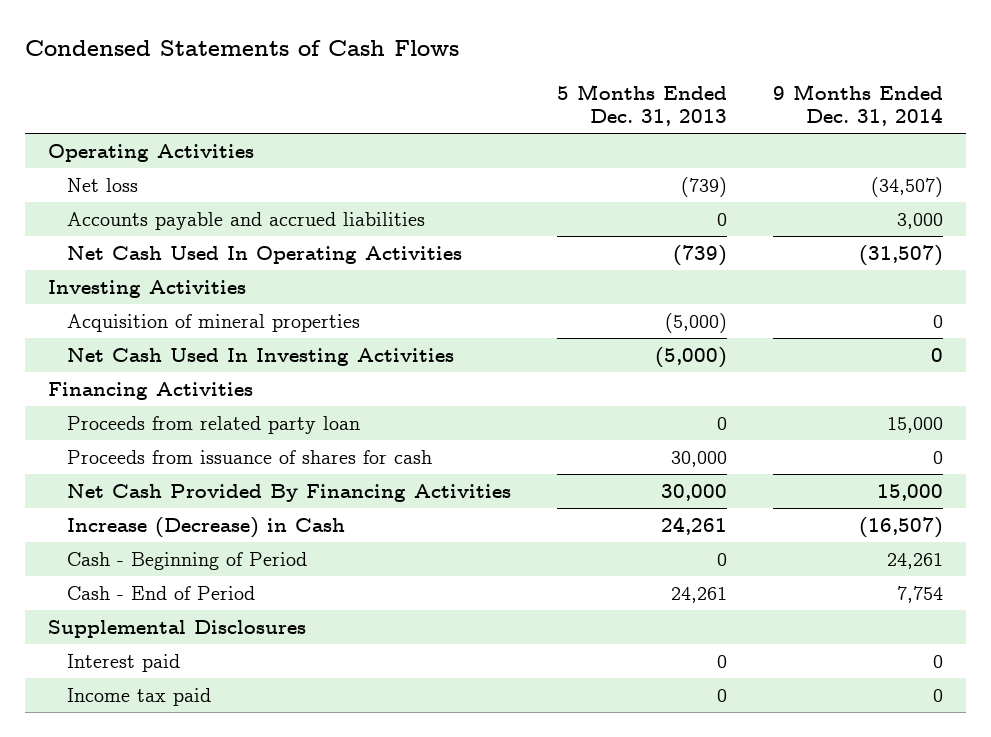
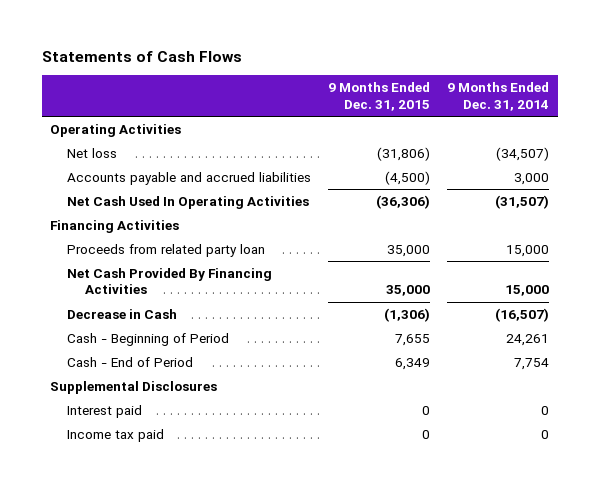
- Condensed Statements of Cash Flows
+ Statements of Cash Flows
- | 5 Months Ended Dec. 31, 2013 | 9 Months Ended Dec. 31, 2014
+ | 9 Months Ended Dec. 31, 2015 | 9 Months Ended Dec. 31, 2014
- Investing Activities
- Acquisition of mineral properties | (5,000) | 0
- Net Cash Used In Investing Activities | (5,000) | 0
- Proceeds from issuance of shares for cash | 30,000 | 0
- Increase (Decrease) in Cash | 24,261 | (16,507)
+ Decrease in Cash | (1,306) | (16,507)

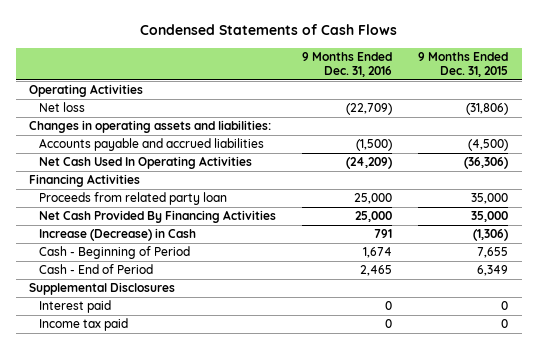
- Statements of Cash Flows
+ Condensed Statements of Cash Flows
- | 9 Months Ended Dec. 31, 2015 | 9 Months Ended Dec. 31, 2014
+ | 9 Months Ended Dec. 31, 2016 | 9 Months Ended Dec. 31, 2015
+ Changes in operating assets and liabilities:
- Decrease in Cash | (1,306) | (16,507)
+ Increase (Decrease) in Cash | 791 | (1,306)

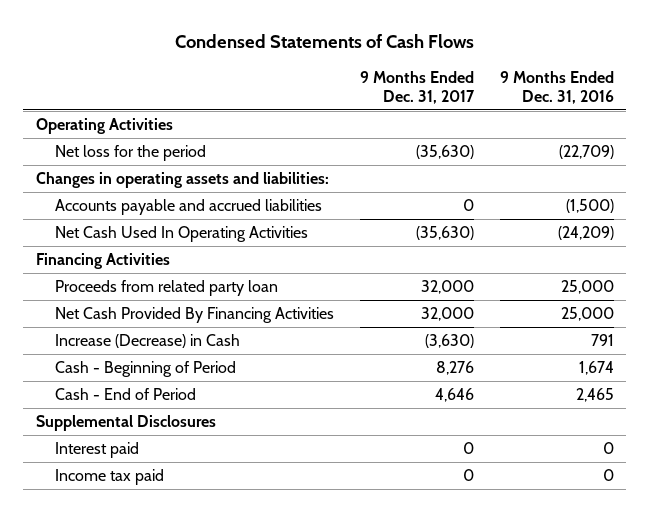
- | 9 Months Ended Dec. 31, 2016 | 9 Months Ended Dec. 31, 2015
+ | 9 Months Ended Dec. 31, 2017 | 9 Months Ended Dec. 31, 2016
- Net loss | (22,709) | (31,806)
+ Net loss for the period | (35,630) | (22,709)

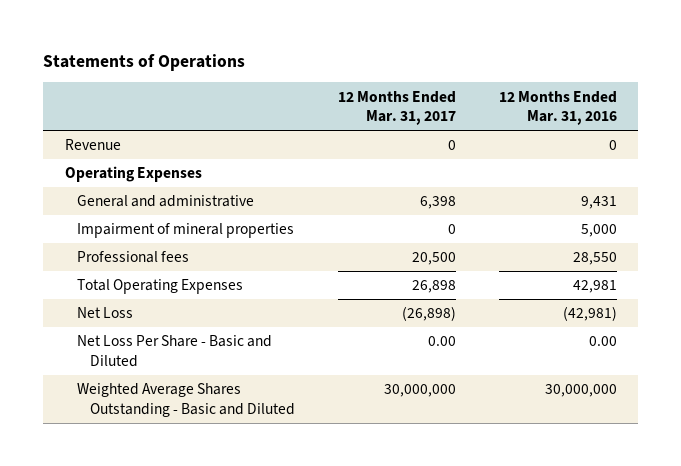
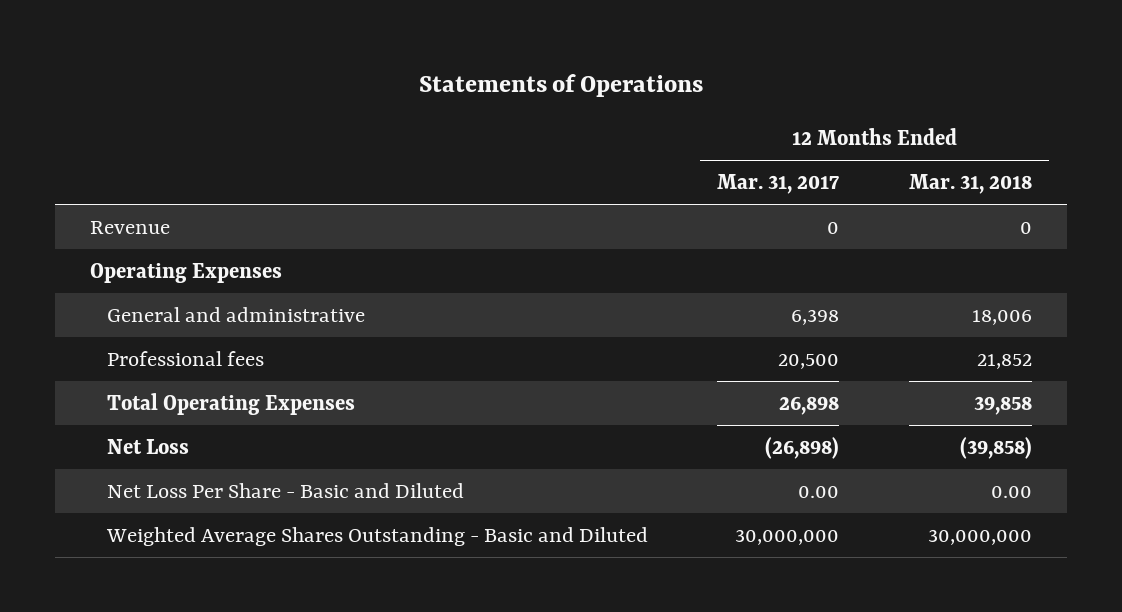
- | 12 Months Ended Mar. 31, 2017 | 12 Months Ended Mar. 31, 2016
+ | 12 Months Ended Mar. 31, 2017 | 12 Months Ended Mar. 31, 2018
- Impairment of mineral properties | 0 | 5,000

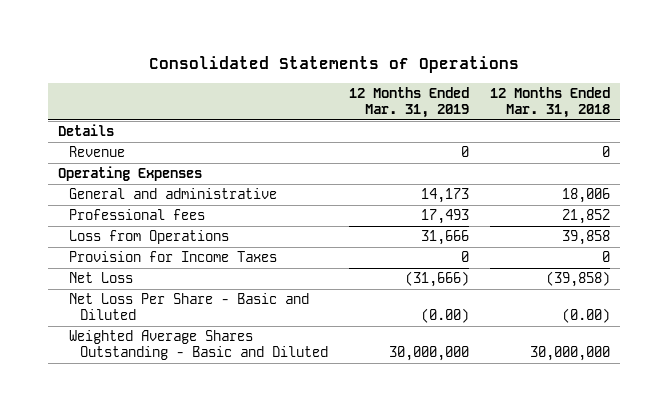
- Statements of Operations
+ Consolidated Statements of Operations
- | 12 Months Ended Mar. 31, 2017 | 12 Months Ended Mar. 31, 2018
+ | 12 Months Ended Mar. 31, 2019 | 12 Months Ended Mar. 31, 2018
+ Details
- Total Operating Expenses | 26,898 | 39,858
+ Loss from Operations | 31,666 | 39,858
+ Provision for Income Taxes | 0 | 0
- Net Loss Per Share - Basic and Diluted | 0.00 | 0.00
+ Net Loss Per Share - Basic and Diluted | (0.00) | (0.00)

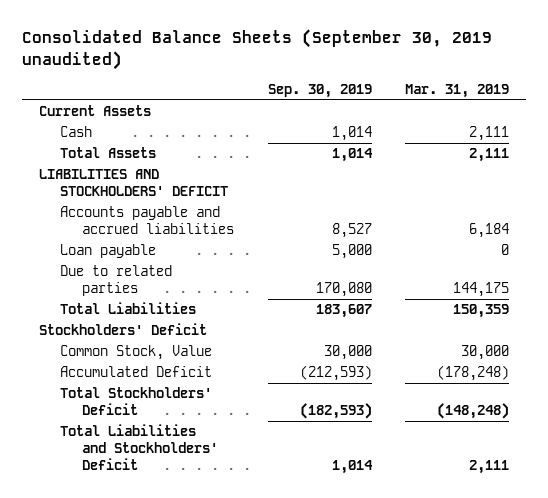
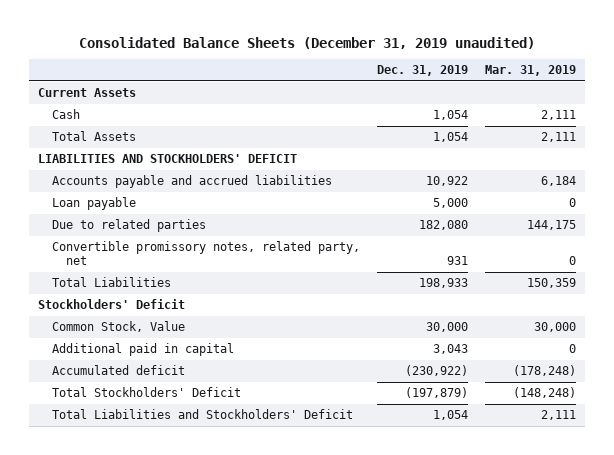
- Consolidated Balance Sheets (September 30, 2019 unaudited)
+ Consolidated Balance Sheets (December 31, 2019 unaudited)
- | Sep. 30, 2019 | Mar. 31, 2019
+ | Dec. 31, 2019 | Mar. 31, 2019
+ Convertible promissory notes, related party, net | 931 | 0
- Accumulated Deficit | (212,593) | (178,248)
+ Additional paid in capital | 3,043 | 0
+ Accumulated deficit | (230,922) | (178,248)

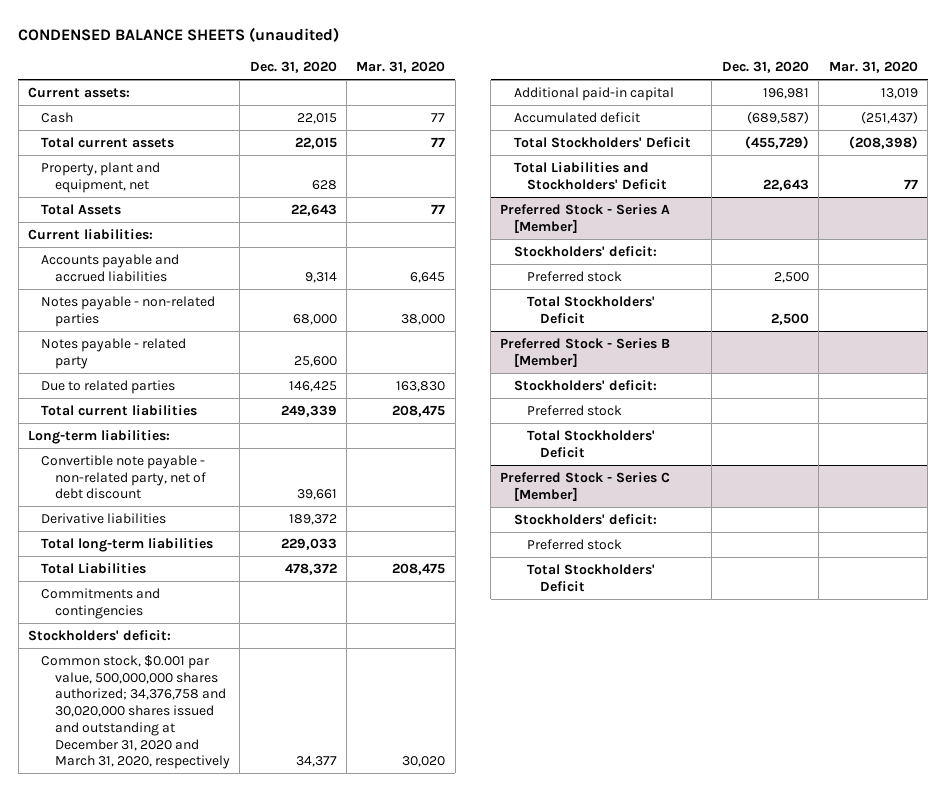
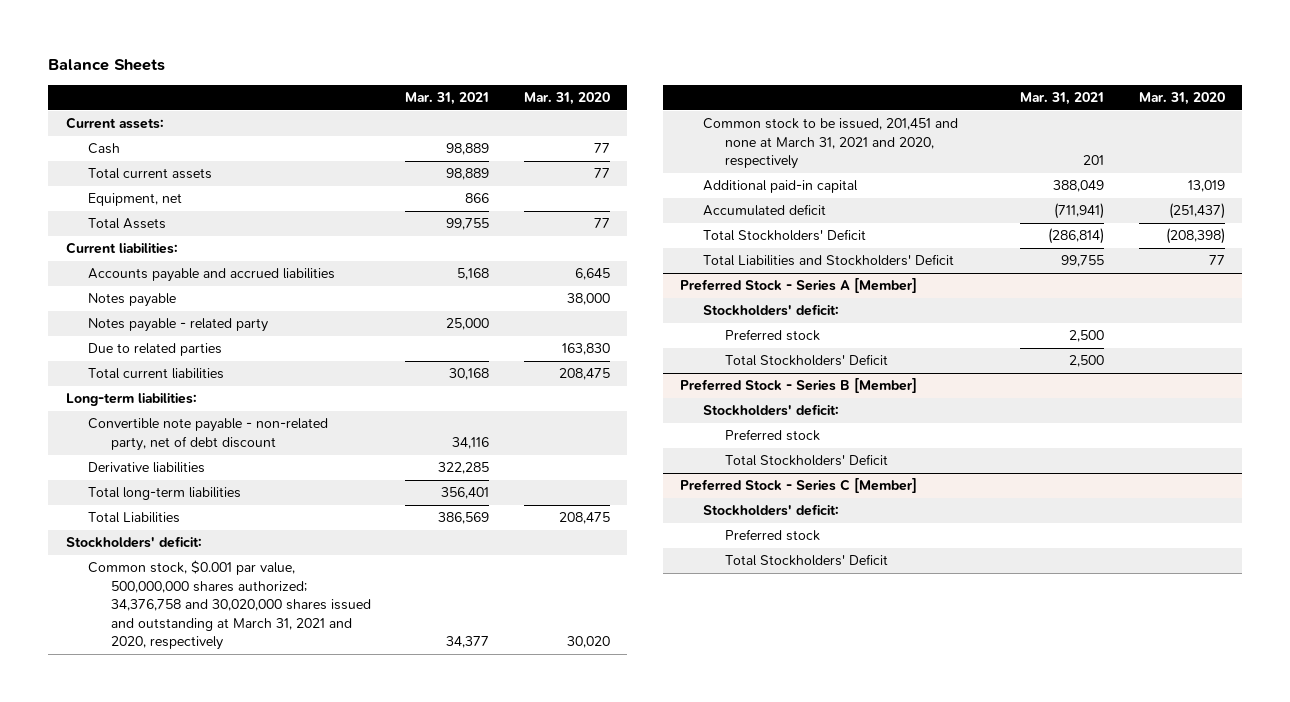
- CONDENSED BALANCE SHEETS (unaudited)
+ Balance Sheets
- | Dec. 31, 2020 | Mar. 31, 2020
+ | Mar. 31, 2021 | Mar. 31, 2020
- Property, plant and equipment, net | 628 |
+ Equipment, net | 866 |
- Notes payable - non-related parties | 68,000 | 38,000
+ Notes payable | | 38,000
- Commitments and contingencies
- Common stock, $0.001 par value, 500,000,000 shares authorized; 34,376,758 and 30,020,000 shares issued and outstanding at December 31, 2020 and March 31, 2020, respectively | 34,377 | 30,020
+ Common stock, $0.001 par value, 500,000,000 shares authorized; 34,376,758 and 30,020,000 shares issued and outstanding at March 31, 2021 and 2020, respectively | 34,377 | 30,020
+ Common stock to be issued, 201,451 and none at March 31, 2021 and 2020, respectively | 201 |

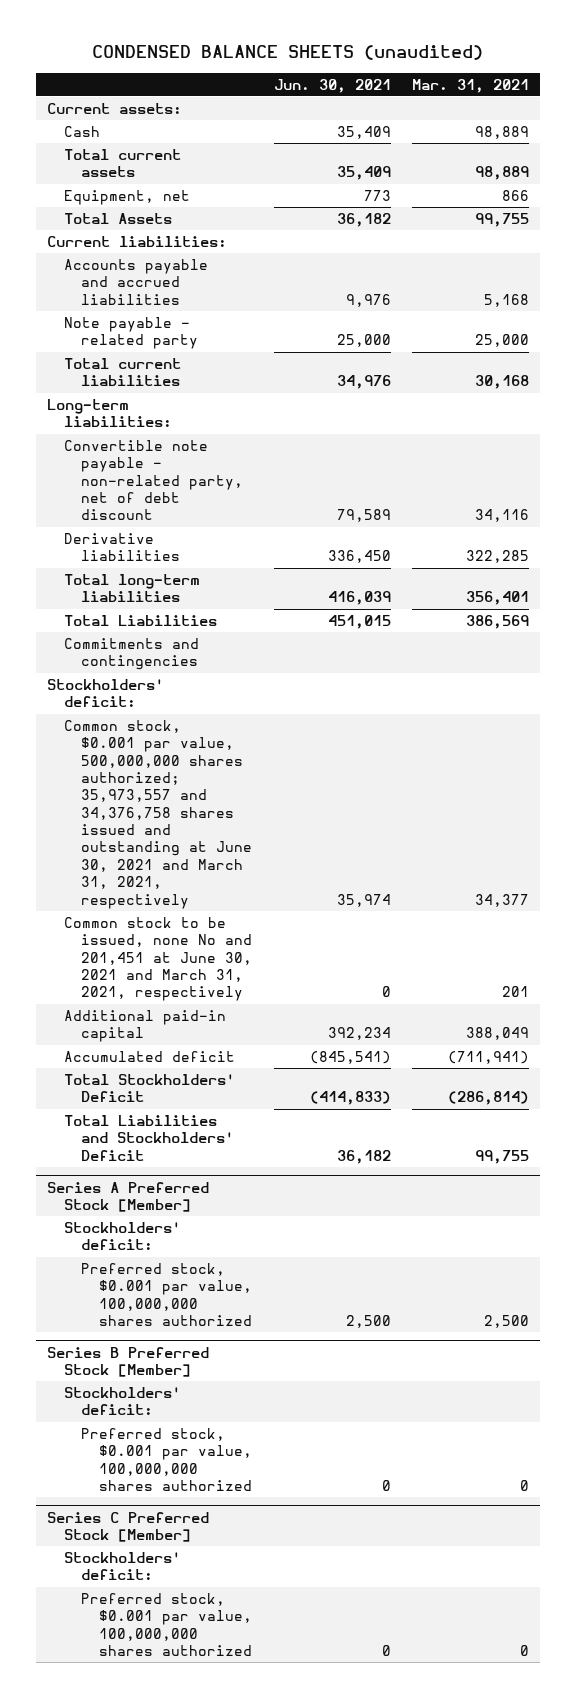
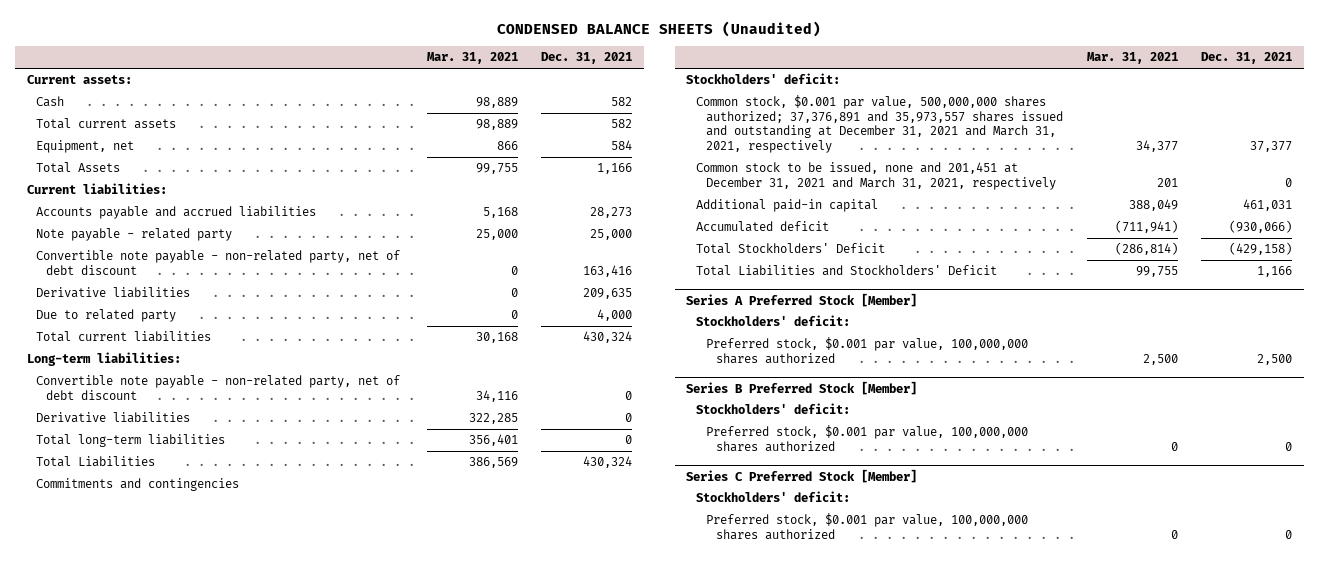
- CONDENSED BALANCE SHEETS (unaudited)
+ CONDENSED BALANCE SHEETS (Unaudited)
- | Jun. 30, 2021 | Mar. 31, 2021
+ | Mar. 31, 2021 | Dec. 31, 2021
+ Convertible note payable - non-related party, net of debt discount | 0 | 163,416
+ Derivative liabilities | 0 | 209,635
+ Due to related party | 0 | 4,000
- Common stock, $0.001 par value, 500,000,000 shares authorized; 35,973,557 and 34,376,758 shares issued and outstanding at June 30, 2021 and March 31, 2021, respectively | 35,974 | 34,377
- Common stock to be issued, none No and 201,451 at June 30, 2021 and March 31, 2021, respectively | 0 | 201
+ Common stock, $0.001 par value, 500,000,000 shares authorized; 37,376,891 and 35,973,557 shares issued and outstanding at December 31, 2021 and March 31, 2021, respectively | 34,377 | 37,377
+ Common stock to be issued, none and 201,451 at December 31, 2021 and March 31, 2021, respectively | 201 | 0

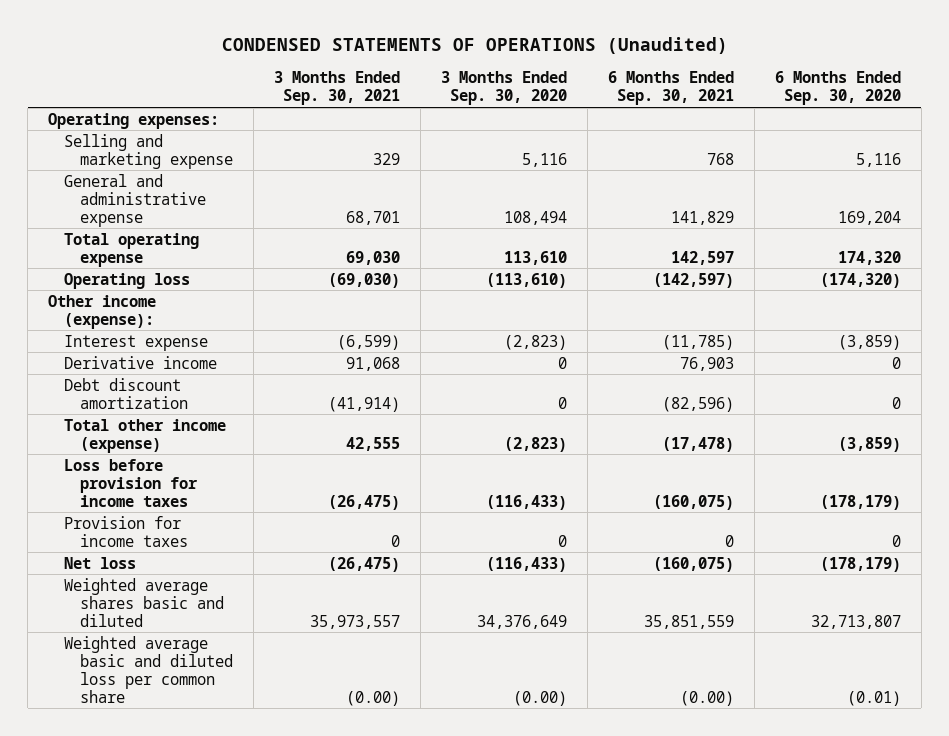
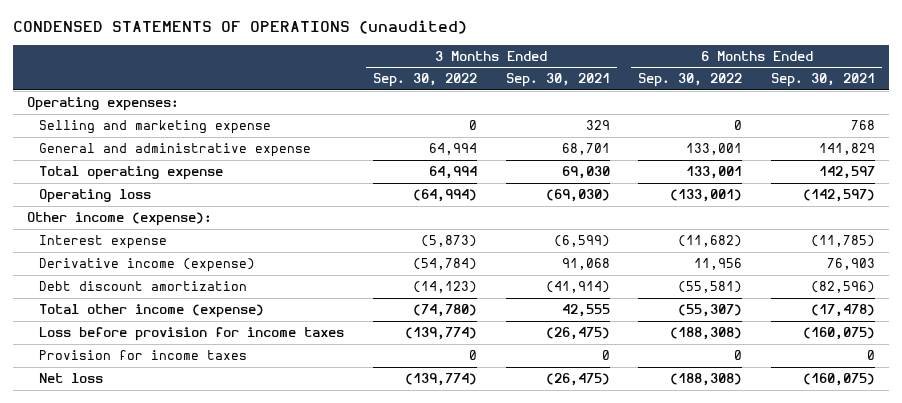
- CONDENSED STATEMENTS OF OPERATIONS (Unaudited)
+ CONDENSED STATEMENTS OF OPERATIONS (unaudited)
- | 3 Months Ended Sep. 30, 2021 | 3 Months Ended Sep. 30, 2020 | 6 Months Ended Sep. 30, 2021 | 6 Months Ended Sep. 30, 2020
+ | 3 Months Ended Sep. 30, 2022 | 3 Months Ended Sep. 30, 2021 | 6 Months Ended Sep. 30, 2022 | 6 Months Ended Sep. 30, 2021
- Derivative income | 91,068 | 0 | 76,903 | 0
+ Derivative income (expense) | (54,784) | 91,068 | 11,956 | 76,903
- Weighted average shares basic and diluted | 35,973,557 | 34,376,649 | 35,851,559 | 32,713,807
- Weighted average basic and diluted loss per common share | (0.00) | (0.00) | (0.00) | (0.01)

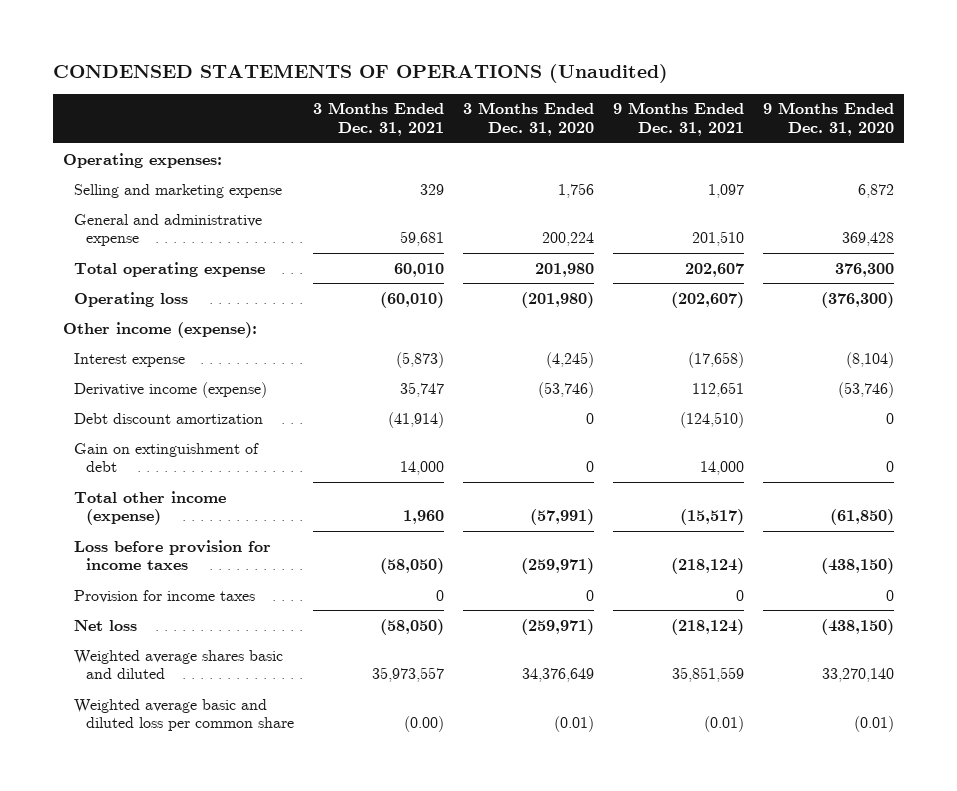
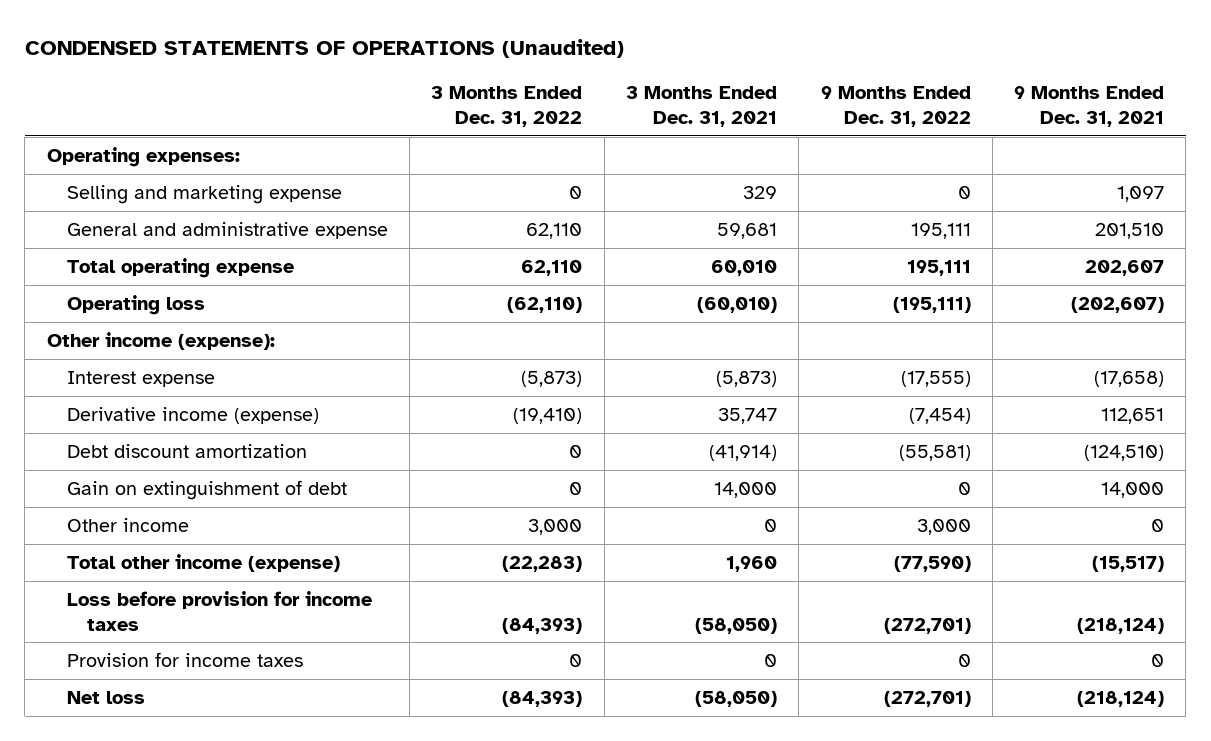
- | 3 Months Ended Dec. 31, 2021 | 3 Months Ended Dec. 31, 2020 | 9 Months Ended Dec. 31, 2021 | 9 Months Ended Dec. 31, 2020
+ | 3 Months Ended Dec. 31, 2022 | 3 Months Ended Dec. 31, 2021 | 9 Months Ended Dec. 31, 2022 | 9 Months Ended Dec. 31, 2021
+ Other income | 3,000 | 0 | 3,000 | 0
- Weighted average shares basic and diluted | 35,973,557 | 34,376,649 | 35,851,559 | 33,270,140
- Weighted average basic and diluted loss per common share | (0.00) | (0.01) | (0.01) | (0.01)

